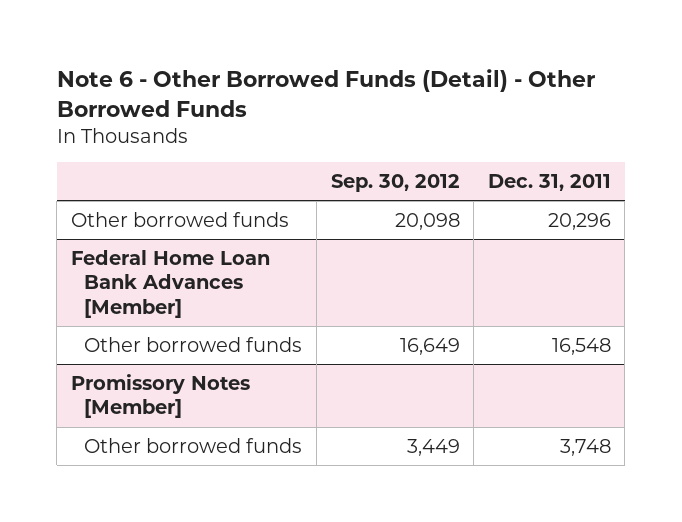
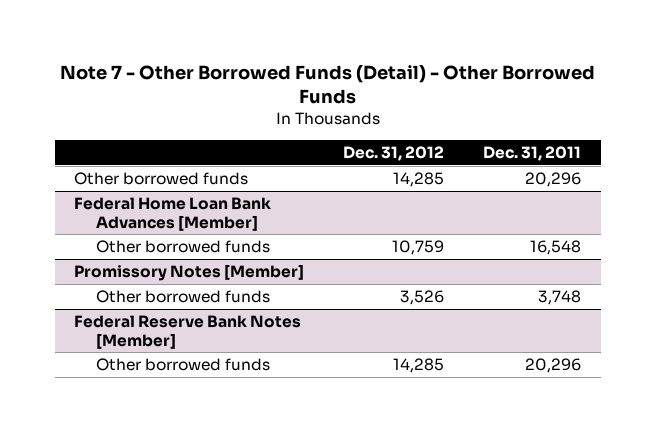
- Note 6 - Other Borrowed Funds (Detail) - Other Borrowed Funds
+ Note 7 - Other Borrowed Funds (Detail) - Other Borrowed Funds
- | Sep. 30, 2012 | Dec. 31, 2011
+ | Dec. 31, 2012 | Dec. 31, 2011
+ Federal Reserve Bank Notes [Member]
+ Other borrowed funds | 14,285 | 20,296

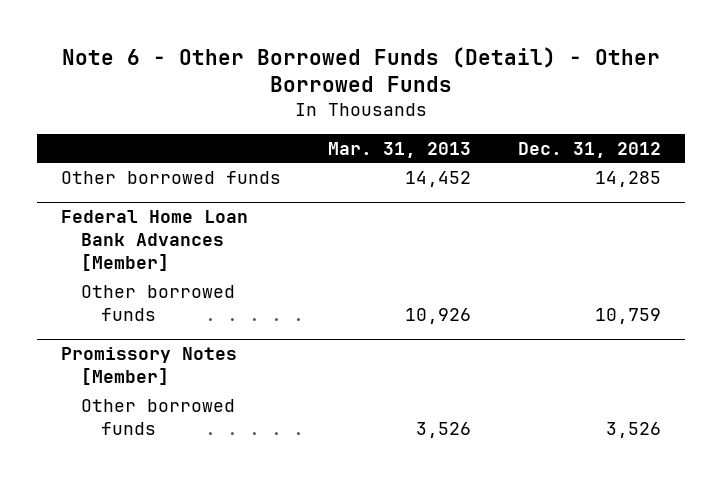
- Note 7 - Other Borrowed Funds (Detail) - Other Borrowed Funds
+ Note 6 - Other Borrowed Funds (Detail) - Other Borrowed Funds
- | Dec. 31, 2012 | Dec. 31, 2011
+ | Mar. 31, 2013 | Dec. 31, 2012
- Federal Reserve Bank Notes [Member]
- Other borrowed funds | 14,285 | 20,296

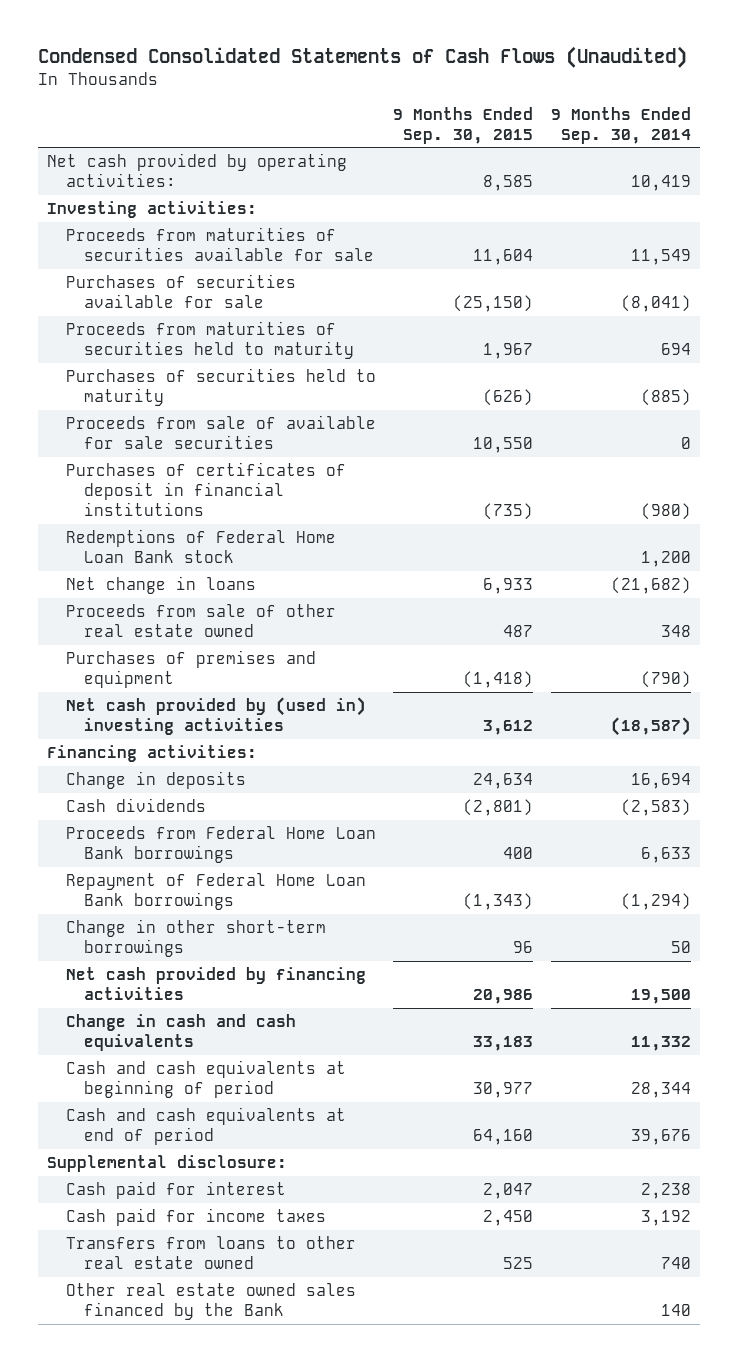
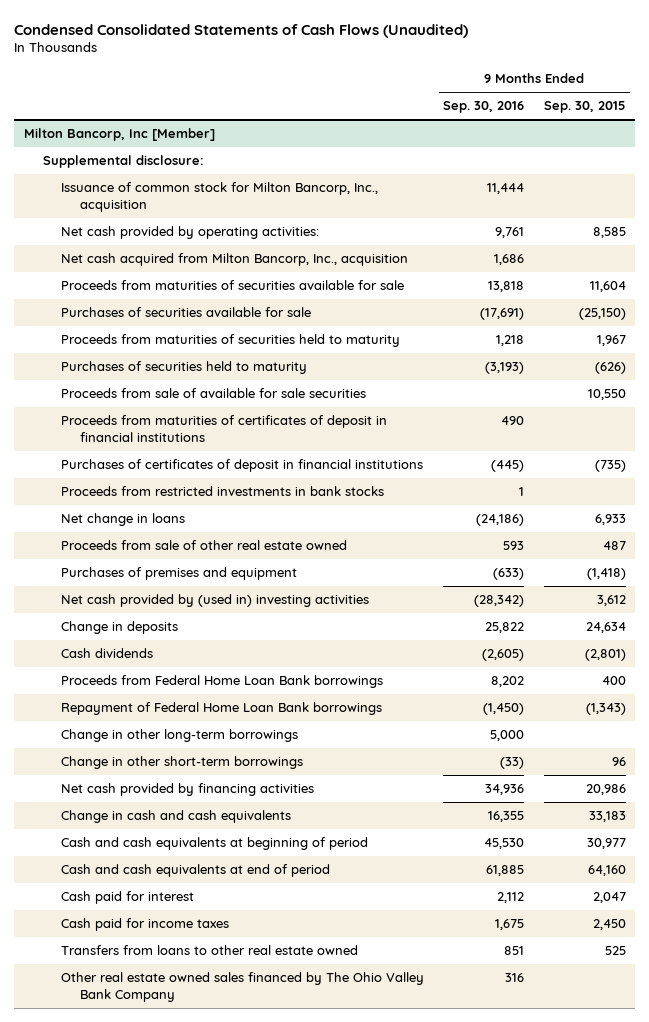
- | 9 Months Ended Sep. 30, 2015 | 9 Months Ended Sep. 30, 2014
+ | 9 Months Ended Sep. 30, 2016 | 9 Months Ended Sep. 30, 2015
+ Milton Bancorp, Inc [Member]
+ Supplemental disclosure:
+ Issuance of common stock for Milton Bancorp, Inc., acquisition | 11,444 |
- Investing activities:
+ Net cash acquired from Milton Bancorp, Inc., acquisition | 1,686 |
+ Proceeds from maturities of certificates of deposit in financial institutions | 490 |
- Redemptions of Federal Home Loan Bank stock | | 1,200
+ Proceeds from restricted investments in bank stocks | 1 |
- Financing activities:
+ Change in other long-term borrowings | 5,000 |
- Supplemental disclosure:
- Other real estate owned sales financed by the Bank | | 140
+ Other real estate owned sales financed by The Ohio Valley Bank Company | 316 |

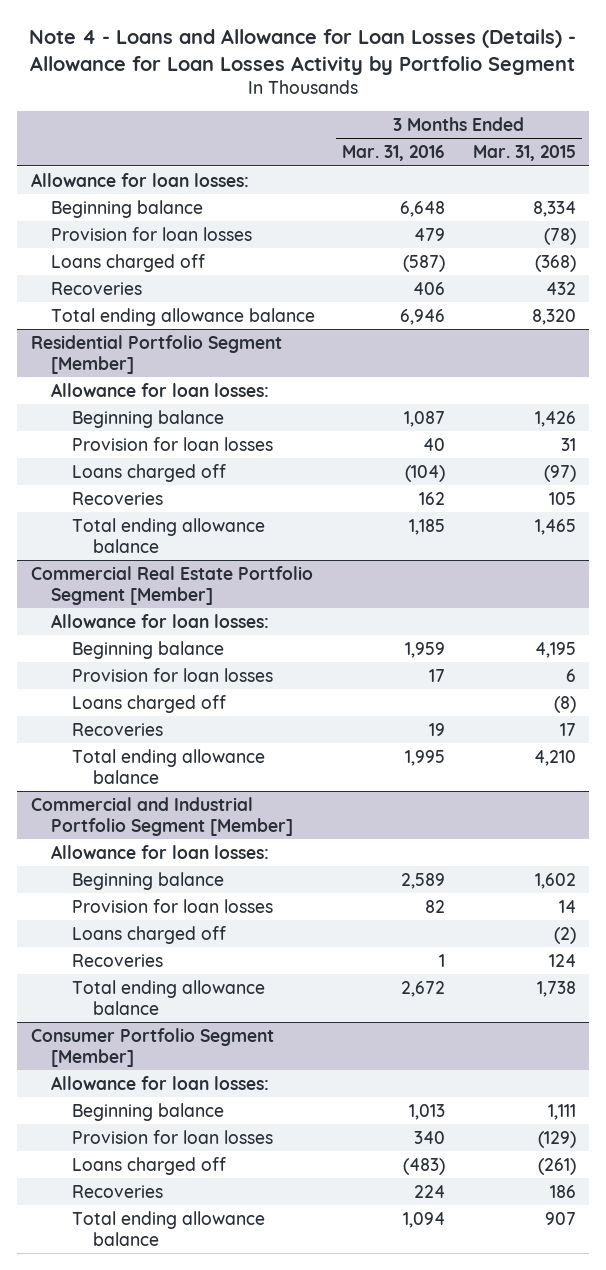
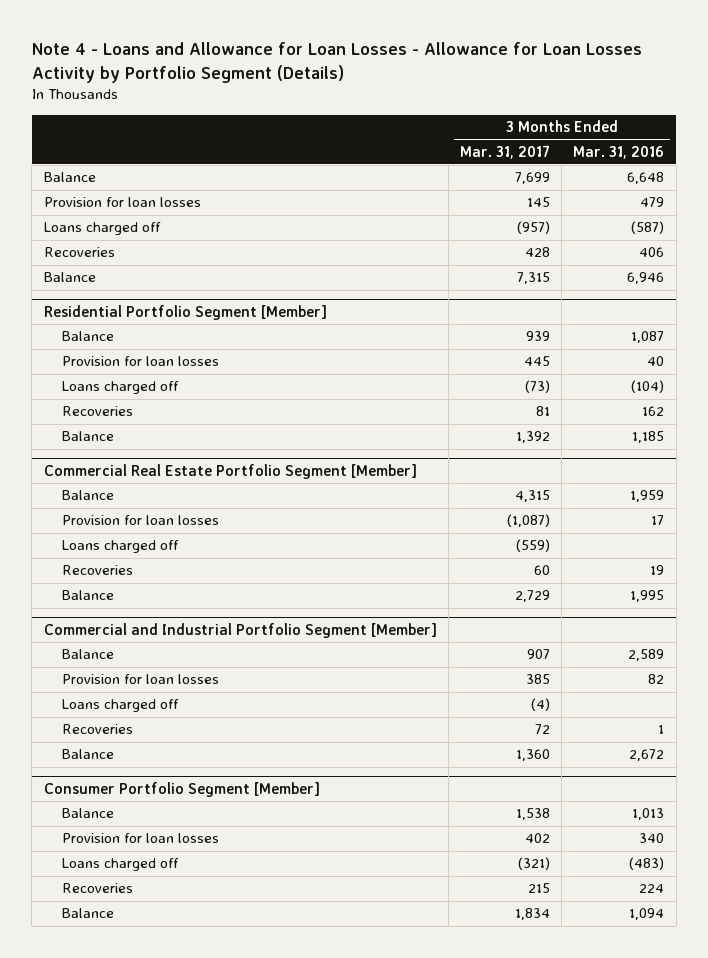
- Note 4 - Loans and Allowance for Loan Losses (Details) - Allowance for Loan Losses Activity by Portfolio Segment
+ Note 4 - Loans and Allowance for Loan Losses - Allowance for Loan Losses Activity by Portfolio Segment (Details)
- | 3 Months Ended Mar. 31, 2016 | 3 Months Ended Mar. 31, 2015
+ | 3 Months Ended Mar. 31, 2017 | 3 Months Ended Mar. 31, 2016
- Allowance for loan losses:
- Beginning balance | 6,648 | 8,334
+ Balance | 7,699 | 6,648
- Total ending allowance balance | 6,946 | 8,320
+ Balance | 7,315 | 6,946
@ Residential Portfolio Segment [Member]
- Allowance for loan losses:
- Beginning balance | 1,087 | 1,426
+ Balance | 939 | 1,087
- Total ending allowance balance | 1,185 | 1,465
+ Balance | 1,392 | 1,185
@ Commercial Real Estate Portfolio Segment [Member]
- Allowance for loan losses:
- Beginning balance | 1,959 | 4,195
+ Balance | 4,315 | 1,959
- Total ending allowance balance | 1,995 | 4,210
+ Balance | 2,729 | 1,995
@ Commercial and Industrial Portfolio Segment [Member]
- Allowance for loan losses:
- Beginning balance | 2,589 | 1,602
+ Balance | 907 | 2,589
- Total ending allowance balance | 2,672 | 1,738
+ Balance | 1,360 | 2,672
@ Consumer Portfolio Segment [Member]
- Allowance for loan losses:
- Beginning balance | 1,013 | 1,111
+ Balance | 1,538 | 1,013
- Total ending allowance balance | 1,094 | 907
+ Balance | 1,834 | 1,094

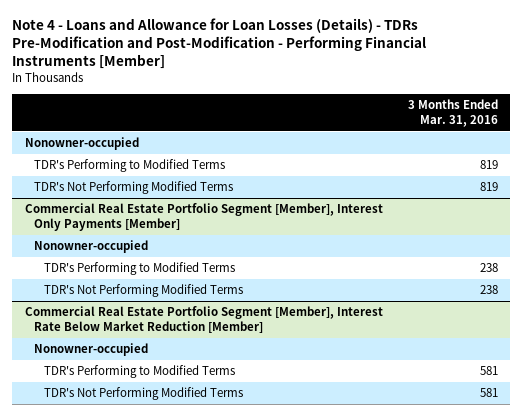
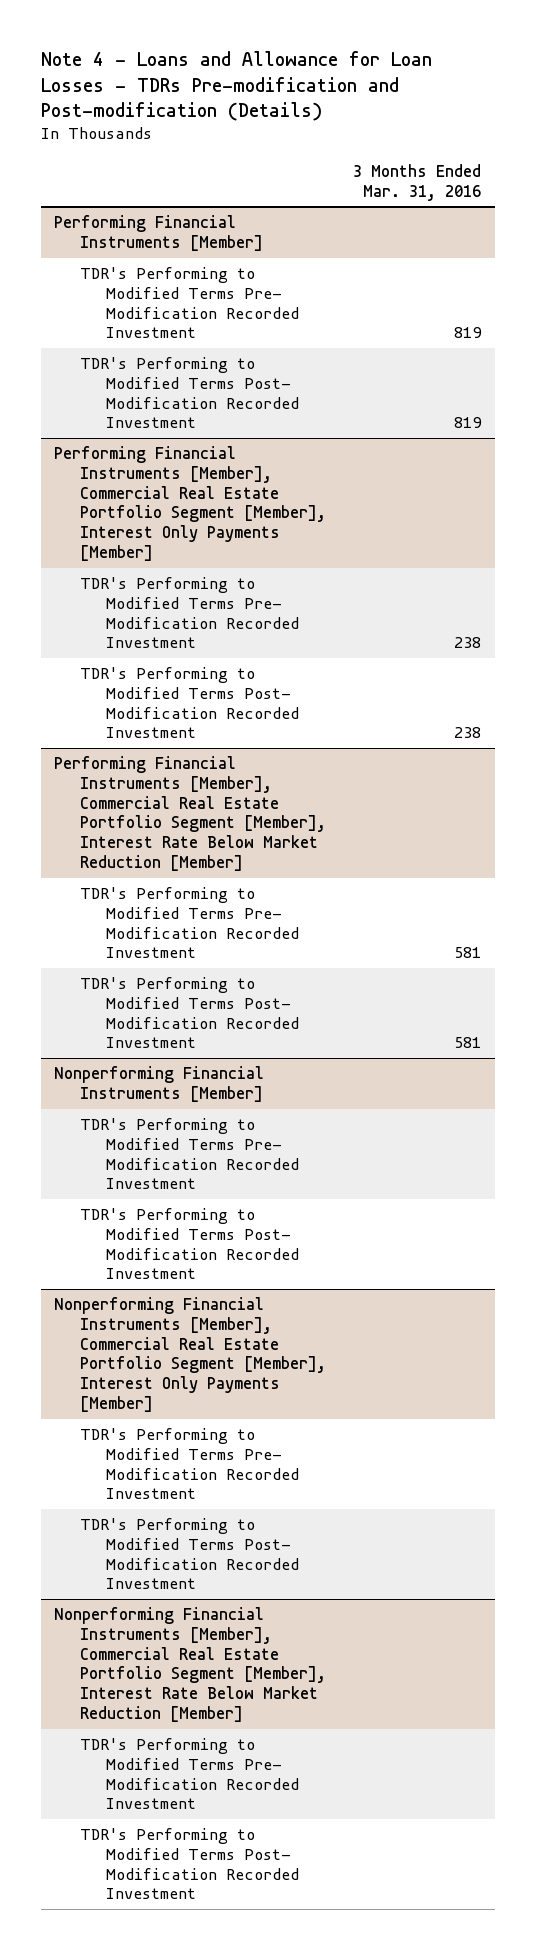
- Note 4 - Loans and Allowance for Loan Losses (Details) - TDRs Pre-Modification and Post-Modification - Performing Financial Instruments [Member]
+ Note 4 - Loans and Allowance for Loan Losses - TDRs Pre-modification and Post-modification (Details)
- Nonowner-occupied
- TDR's Performing to Modified Terms | 819
- TDR's Not Performing Modified Terms | 819
- Commercial Real Estate Portfolio Segment [Member], Interest Only Payments [Member]
- Nonowner-occupied
- TDR's Performing to Modified Terms | 238
- TDR's Not Performing Modified Terms | 238
- Commercial Real Estate Portfolio Segment [Member], Interest Rate Below Market Reduction [Member]
- Nonowner-occupied
- TDR's Performing to Modified Terms | 581
- TDR's Not Performing Modified Terms | 581
+ Performing Financial Instruments [Member]
+ TDR's Performing to Modified Terms Pre- Modification Recorded Investment | 819
+ TDR's Performing to Modified Terms Post- Modification Recorded Investment | 819
+ Performing Financial Instruments [Member], Commercial Real Estate Portfolio Segment [Member], Interest Only Payments [Member]
+ TDR's Performing to Modified Terms Pre- Modification Recorded Investment | 238
+ TDR's Performing to Modified Terms Post- Modification Recorded Investment | 238
+ Performing Financial Instruments [Member], Commercial Real Estate Portfolio Segment [Member], Interest Rate Below Market Reduction [Member]
+ TDR's Performing to Modified Terms Pre- Modification Recorded Investment | 581
+ TDR's Performing to Modified Terms Post- Modification Recorded Investment | 581
+ Nonperforming Financial Instruments [Member]
+ TDR's Performing to Modified Terms Pre- Modification Recorded Investment
+ TDR's Performing to Modified Terms Post- Modification Recorded Investment
+ Nonperforming Financial Instruments [Member], Commercial Real Estate Portfolio Segment [Member], Interest Only Payments [Member]
+ TDR's Performing to Modified Terms Pre- Modification Recorded Investment
+ TDR's Performing to Modified Terms Post- Modification Recorded Investment
+ Nonperforming Financial Instruments [Member], Commercial Real Estate Portfolio Segment [Member], Interest Rate Below Market Reduction [Member]
+ TDR's Performing to Modified Terms Pre- Modification Recorded Investment
+ TDR's Performing to Modified Terms Post- Modification Recorded Investment

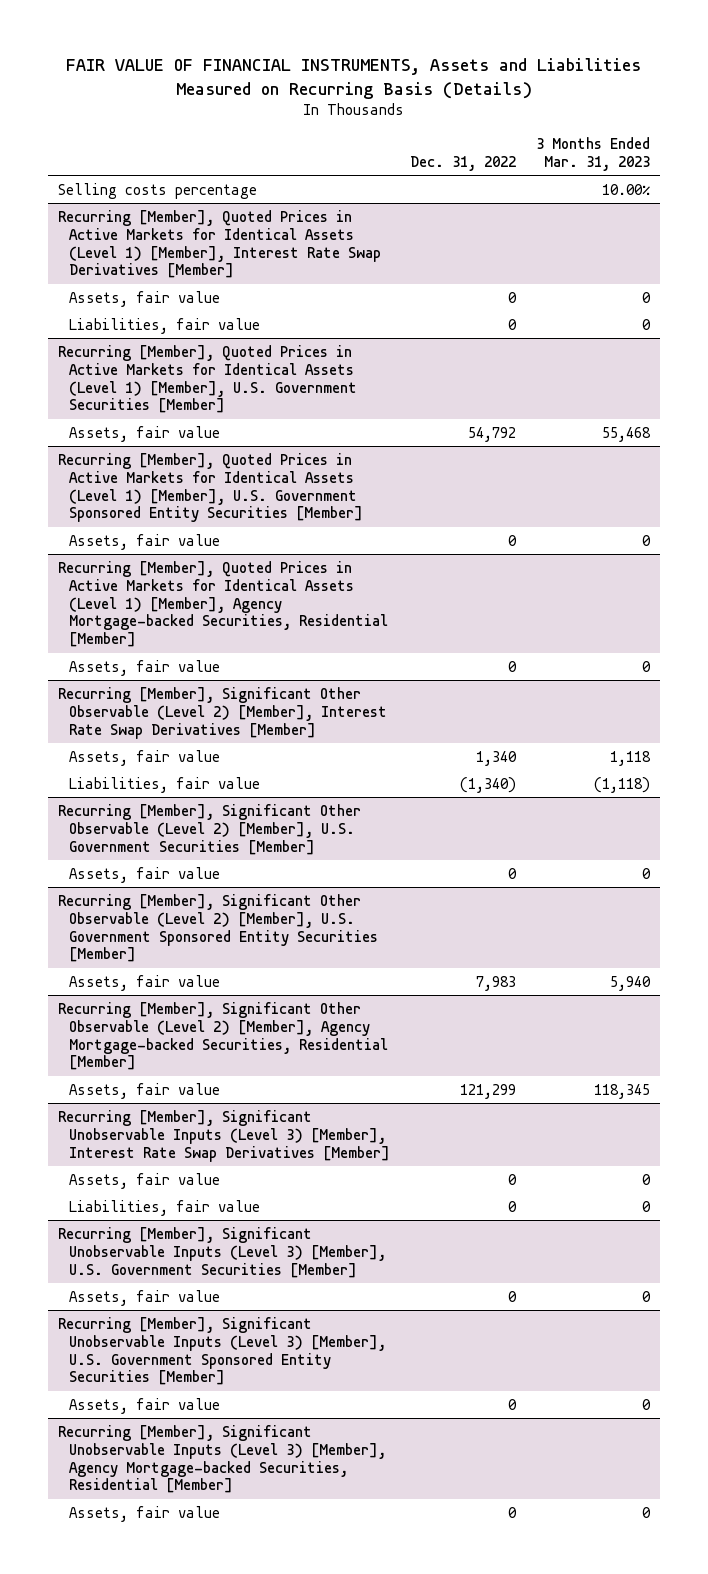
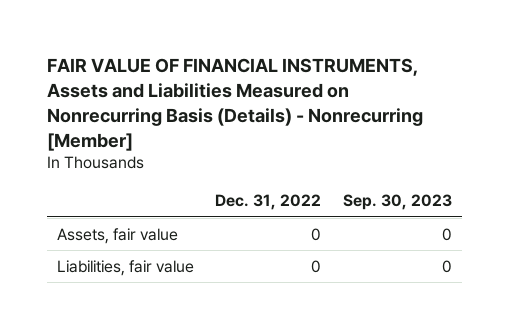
- FAIR VALUE OF FINANCIAL INSTRUMENTS, Assets and Liabilities Measured on Recurring Basis (Details)
+ FAIR VALUE OF FINANCIAL INSTRUMENTS, Assets and Liabilities Measured on Nonrecurring Basis (Details) - Nonrecurring [Member]
- | Dec. 31, 2022 | 3 Months Ended Mar. 31, 2023
+ | Dec. 31, 2022 | Sep. 30, 2023
- Selling costs percentage | | 10.00%
- Recurring [Member], Quoted Prices in Active Markets for Identical Assets (Level 1) [Member], Interest Rate Swap Derivatives [Member]
- Recurring [Member], Quoted Prices in Active Markets for Identical Assets (Level 1) [Member], U.S. Government Securities [Member]
- Assets, fair value | 54,792 | 55,468
- Recurring [Member], Quoted Prices in Active Markets for Identical Assets (Level 1) [Member], U.S. Government Sponsored Entity Securities [Member]
- Assets, fair value | 0 | 0
- Recurring [Member], Quoted Prices in Active Markets for Identical Assets (Level 1) [Member], Agency Mortgage-backed Securities, Residential [Member]
- Assets, fair value | 0 | 0
- Recurring [Member], Significant Other Observable (Level 2) [Member], Interest Rate Swap Derivatives [Member]
- Assets, fair value | 1,340 | 1,118
- Liabilities, fair value | (1,340) | (1,118)
- Recurring [Member], Significant Other Observable (Level 2) [Member], U.S. Government Securities [Member]
- Assets, fair value | 0 | 0
- Recurring [Member], Significant Other Observable (Level 2) [Member], U.S. Government Sponsored Entity Securities [Member]
- Assets, fair value | 7,983 | 5,940
- Recurring [Member], Significant Other Observable (Level 2) [Member], Agency Mortgage-backed Securities, Residential [Member]
- Assets, fair value | 121,299 | 118,345
- Recurring [Member], Significant Unobservable Inputs (Level 3) [Member], Interest Rate Swap Derivatives [Member]
- Assets, fair value | 0 | 0
- Liabilities, fair value | 0 | 0
- Recurring [Member], Significant Unobservable Inputs (Level 3) [Member], U.S. Government Securities [Member]
- Assets, fair value | 0 | 0
- Recurring [Member], Significant Unobservable Inputs (Level 3) [Member], U.S. Government Sponsored Entity Securities [Member]
- Assets, fair value | 0 | 0
- Recurring [Member], Significant Unobservable Inputs (Level 3) [Member], Agency Mortgage-backed Securities, Residential [Member]
- Assets, fair value | 0 | 0

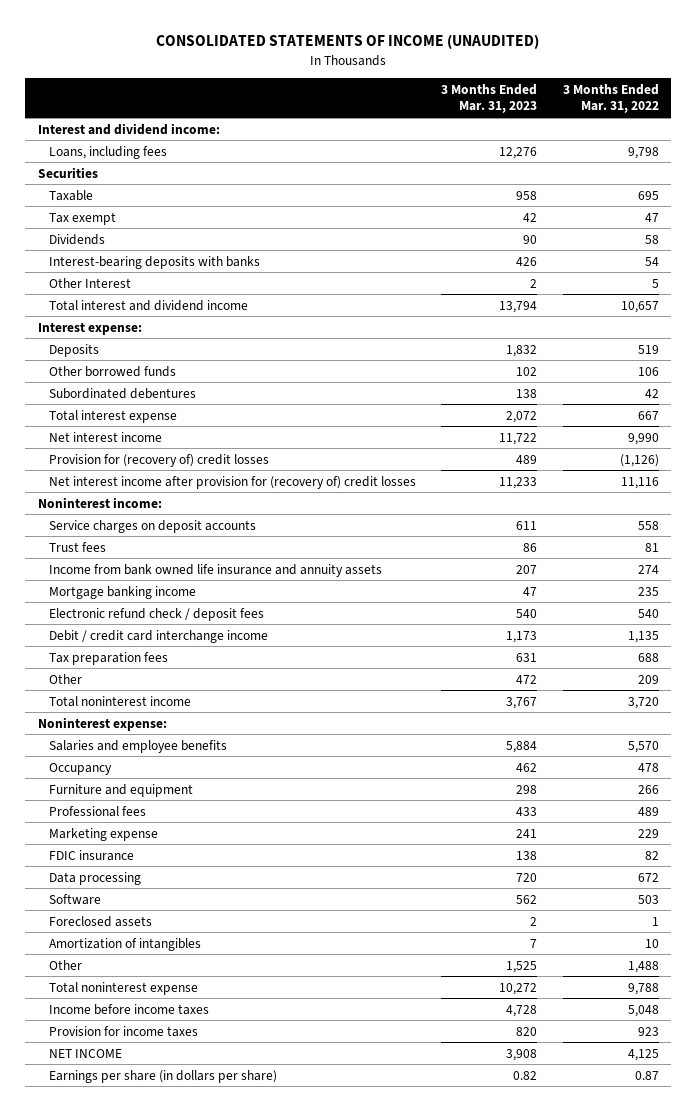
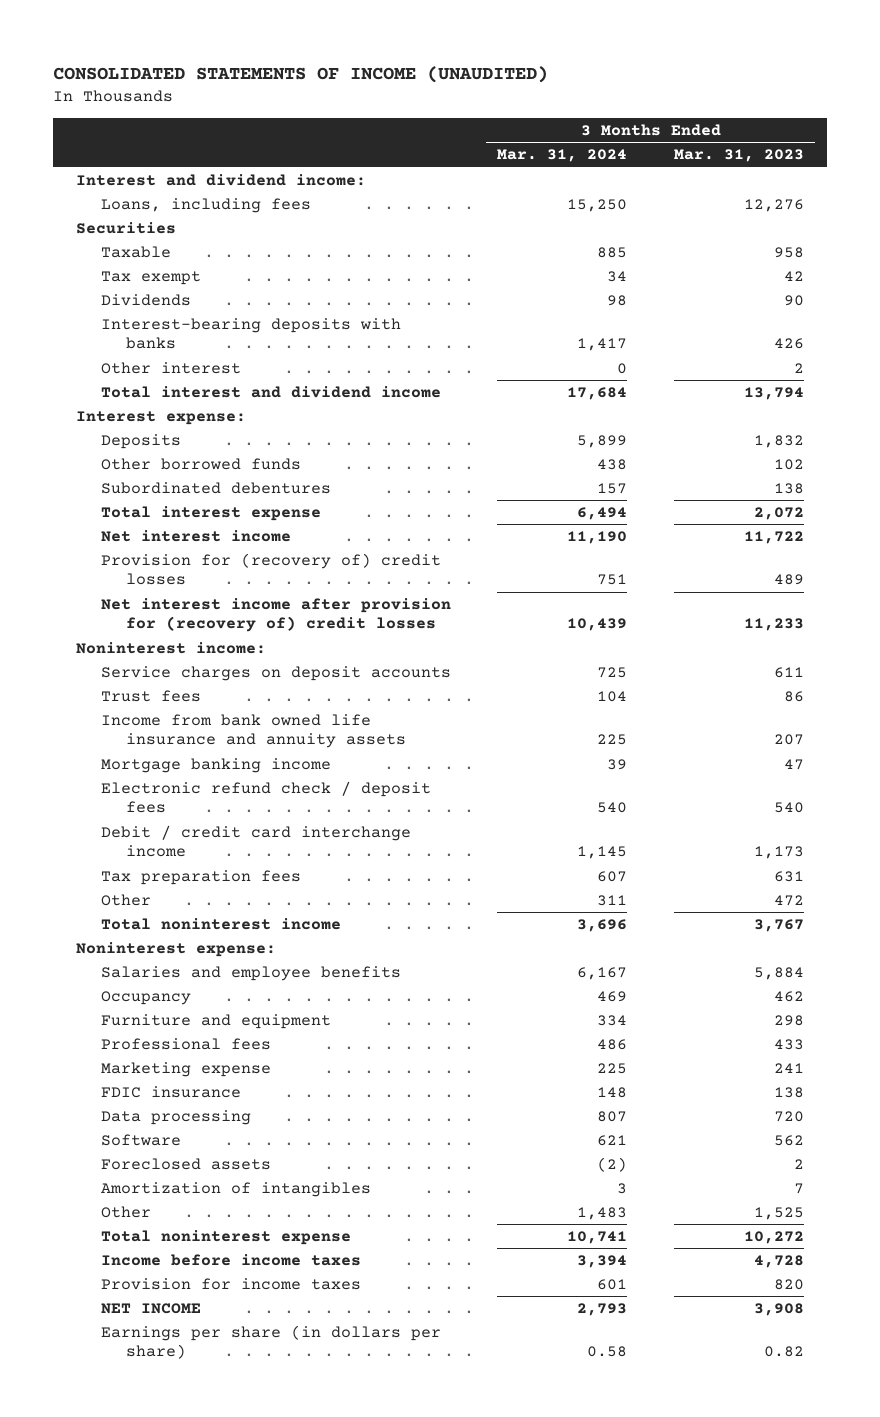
- | 3 Months Ended Mar. 31, 2023 | 3 Months Ended Mar. 31, 2022
+ | 3 Months Ended Mar. 31, 2024 | 3 Months Ended Mar. 31, 2023
- Other Interest | 2 | 5
+ Other interest | 0 | 2

